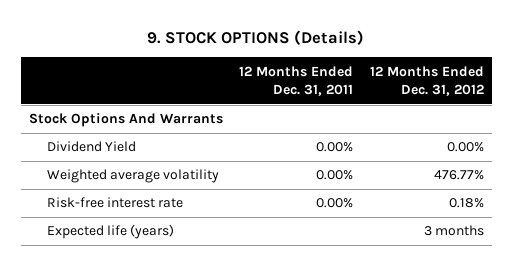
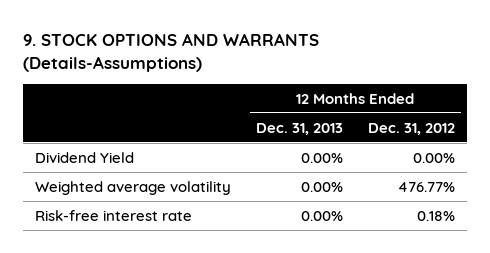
- 9. STOCK OPTIONS (Details)
+ 9. STOCK OPTIONS AND WARRANTS (Details-Assumptions)
- | 12 Months Ended Dec. 31, 2011 | 12 Months Ended Dec. 31, 2012
+ | 12 Months Ended Dec. 31, 2013 | 12 Months Ended Dec. 31, 2012
- Stock Options And Warrants
- Expected life (years) | | 3 months

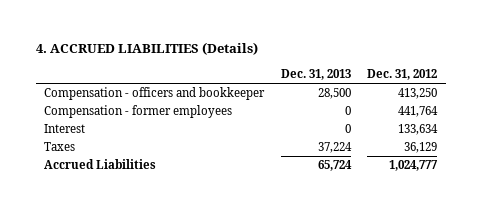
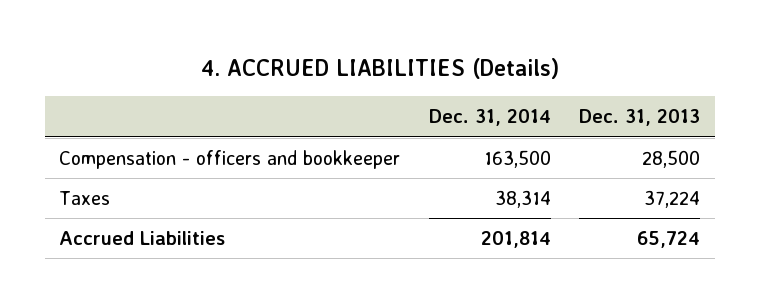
- | Dec. 31, 2013 | Dec. 31, 2012
+ | Dec. 31, 2014 | Dec. 31, 2013
- Compensation - former employees | 0 | 441,764
- Interest | 0 | 133,634

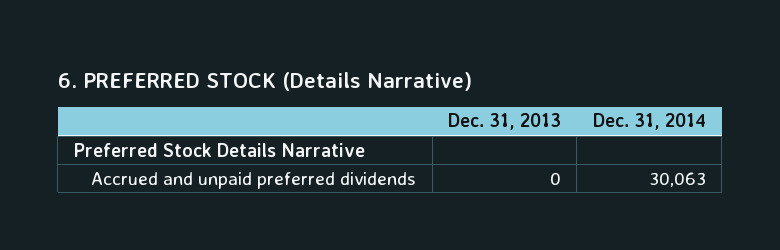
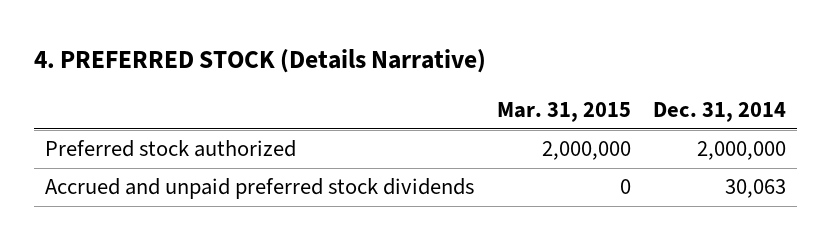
- 6. PREFERRED STOCK (Details Narrative)
+ 4. PREFERRED STOCK (Details Narrative)
- | Dec. 31, 2013 | Dec. 31, 2014
+ | Mar. 31, 2015 | Dec. 31, 2014
- Preferred Stock Details Narrative
- Accrued and unpaid preferred dividends | 0 | 30,063
+ Preferred stock authorized | 2,000,000 | 2,000,000
+ Accrued and unpaid preferred stock dividends | 0 | 30,063

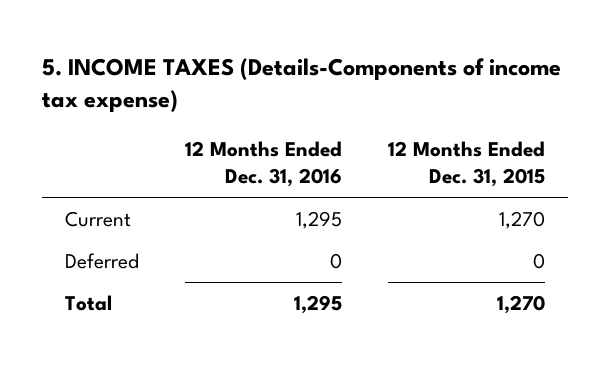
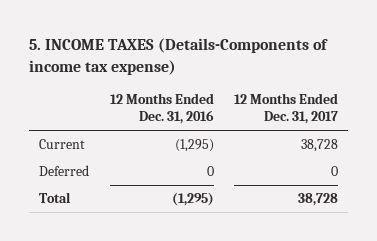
- | 12 Months Ended Dec. 31, 2016 | 12 Months Ended Dec. 31, 2015
+ | 12 Months Ended Dec. 31, 2016 | 12 Months Ended Dec. 31, 2017
- Current | 1,295 | 1,270
+ Current | (1,295) | 38,728
- Total | 1,295 | 1,270
+ Total | (1,295) | 38,728

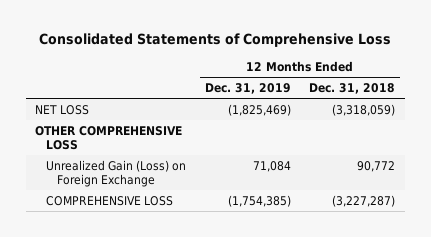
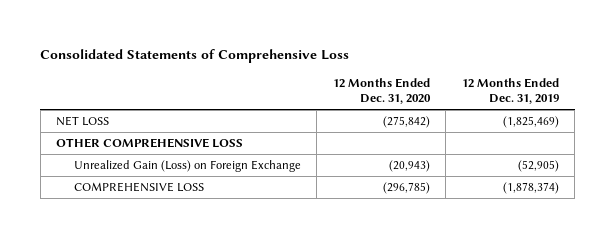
- | 12 Months Ended Dec. 31, 2019 | 12 Months Ended Dec. 31, 2018
+ | 12 Months Ended Dec. 31, 2020 | 12 Months Ended Dec. 31, 2019
- Unrealized Gain (Loss) on Foreign Exchange | 71,084 | 90,772
- COMPREHENSIVE LOSS | (1,754,385) | (3,227,287)
+ Unrealized Gain (Loss) on Foreign Exchange | (20,943) | (52,905)
+ COMPREHENSIVE LOSS | (296,785) | (1,878,374)

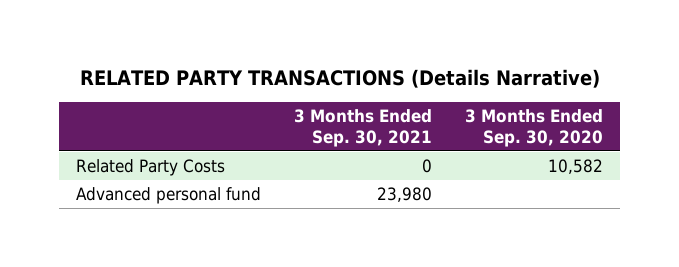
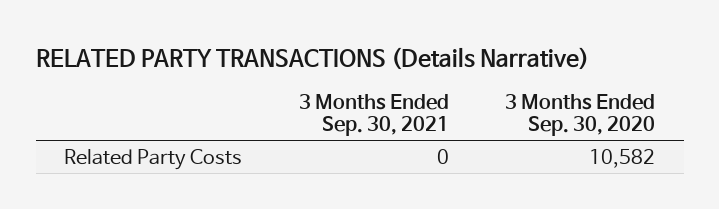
- Advanced personal fund | 23,980 |

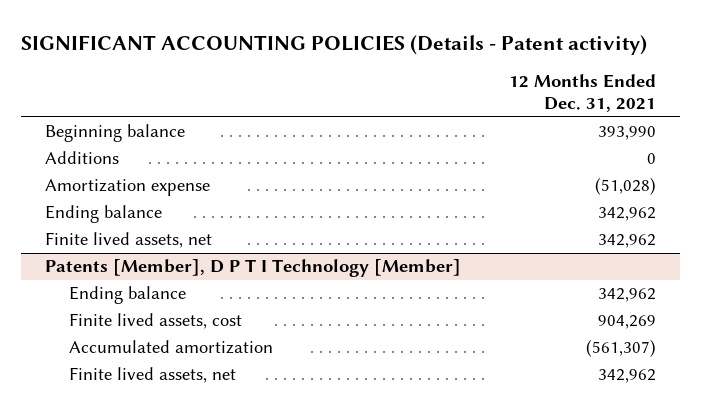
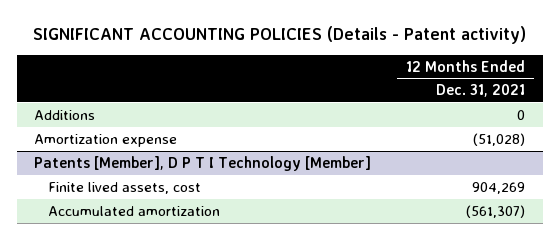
- Beginning balance | 393,990
- Ending balance | 342,962
- Finite lived assets, net | 342,962
@ Patents [Member], D P T I Technology [Member]
- Ending balance | 342,962
- Finite lived assets, net | 342,962

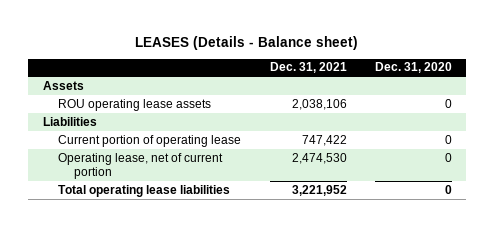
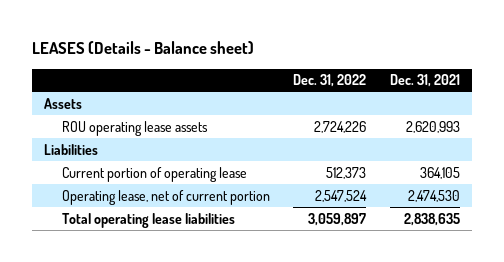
- | Dec. 31, 2021 | Dec. 31, 2020
+ | Dec. 31, 2022 | Dec. 31, 2021
- ROU operating lease assets | 2,038,106 | 0
+ ROU operating lease assets | 2,724,226 | 2,620,993
- Current portion of operating lease | 747,422 | 0
+ Current portion of operating lease | 512,373 | 364,105
- Total operating lease liabilities | 3,221,952 | 0
+ Total operating lease liabilities | 3,059,897 | 2,838,635

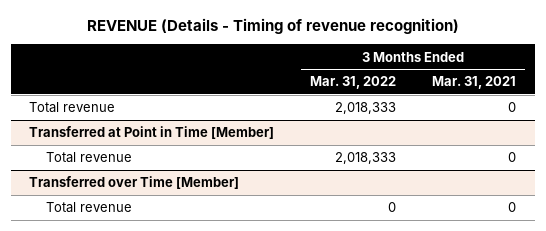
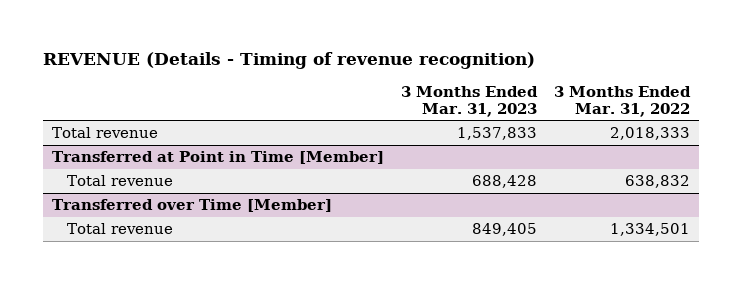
- | 3 Months Ended Mar. 31, 2022 | 3 Months Ended Mar. 31, 2021
+ | 3 Months Ended Mar. 31, 2023 | 3 Months Ended Mar. 31, 2022
@ Transferred at Point in Time [Member]
- Total revenue | 2,018,333 | 0
+ Total revenue | 688,428 | 638,832
@ Transferred over Time [Member]
- Total revenue | 0 | 0
+ Total revenue | 849,405 | 1,334,501

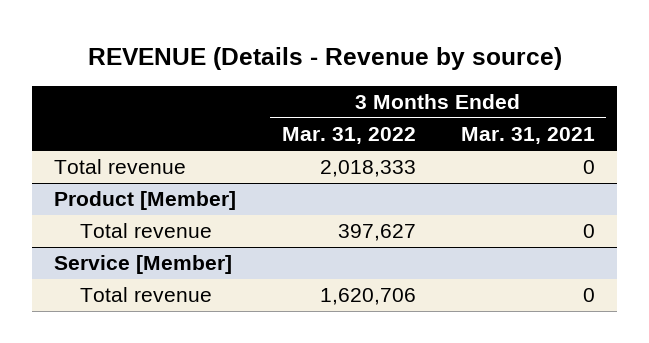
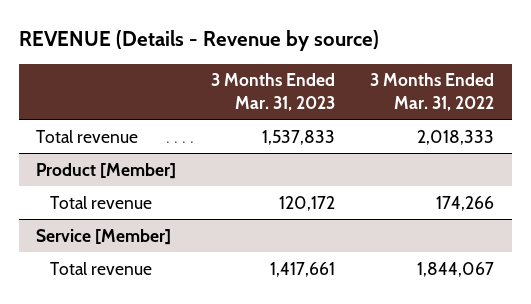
- | 3 Months Ended Mar. 31, 2022 | 3 Months Ended Mar. 31, 2021
+ | 3 Months Ended Mar. 31, 2023 | 3 Months Ended Mar. 31, 2022
@ Product [Member]
- Total revenue | 397,627 | 0
+ Total revenue | 120,172 | 174,266
@ Service [Member]
- Total revenue | 1,620,706 | 0
+ Total revenue | 1,417,661 | 1,844,067

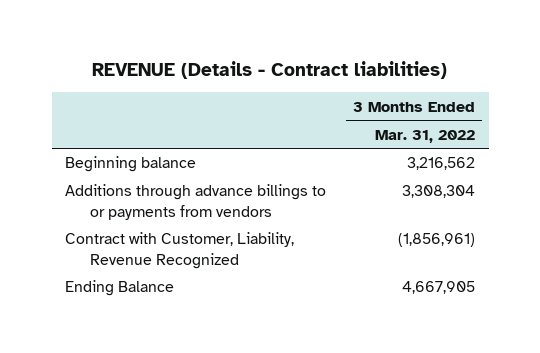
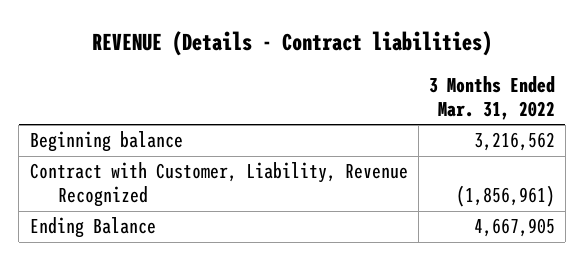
- Additions through advance billings to or payments from vendors | 3,308,304

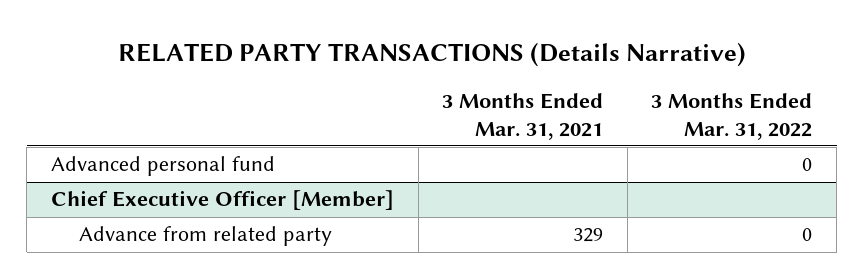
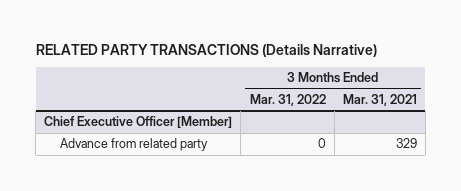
- | 3 Months Ended Mar. 31, 2021 | 3 Months Ended Mar. 31, 2022
+ | 3 Months Ended Mar. 31, 2022 | 3 Months Ended Mar. 31, 2021
- Advanced personal fund | | 0

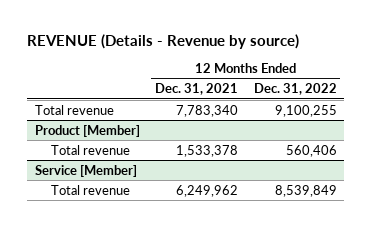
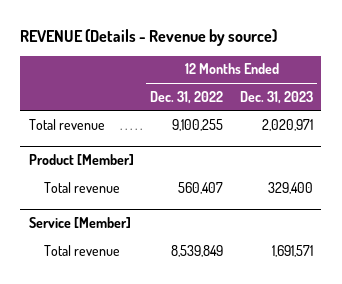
- | 12 Months Ended Dec. 31, 2021 | 12 Months Ended Dec. 31, 2022
+ | 12 Months Ended Dec. 31, 2022 | 12 Months Ended Dec. 31, 2023
@ Product [Member]
- Total revenue | 1,533,378 | 560,406
+ Total revenue | 560,407 | 329,400

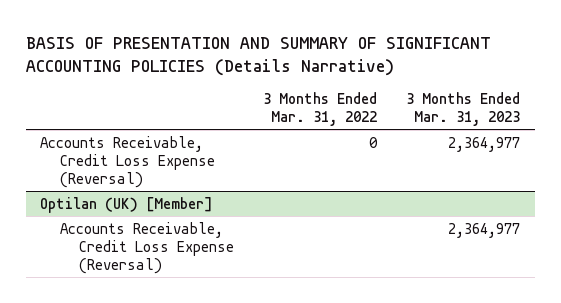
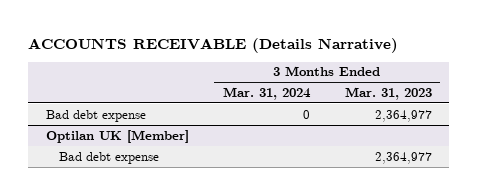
- BASIS OF PRESENTATION AND SUMMARY OF SIGNIFICANT ACCOUNTING POLICIES (Details Narrative)
+ ACCOUNTS RECEIVABLE (Details Narrative)
- | 3 Months Ended Mar. 31, 2022 | 3 Months Ended Mar. 31, 2023
+ | 3 Months Ended Mar. 31, 2024 | 3 Months Ended Mar. 31, 2023
- Accounts Receivable, Credit Loss Expense (Reversal) | 0 | 2,364,977
- Optilan (UK) [Member]
- Accounts Receivable, Credit Loss Expense (Reversal) | | 2,364,977
+ Bad debt expense | 0 | 2,364,977
+ Optilan UK [Member]
+ Bad debt expense | | 2,364,977

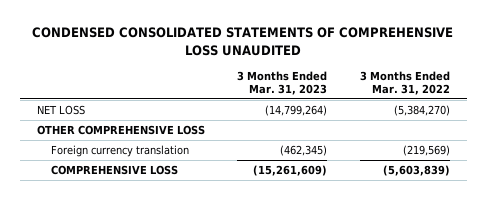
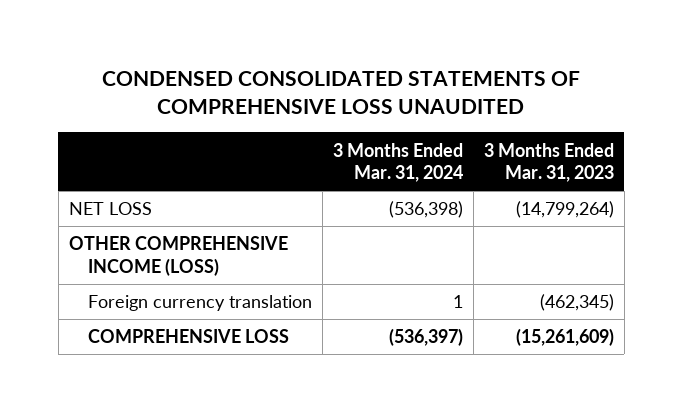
- | 3 Months Ended Mar. 31, 2023 | 3 Months Ended Mar. 31, 2022
+ | 3 Months Ended Mar. 31, 2024 | 3 Months Ended Mar. 31, 2023
- OTHER COMPREHENSIVE LOSS
+ OTHER COMPREHENSIVE INCOME (LOSS)

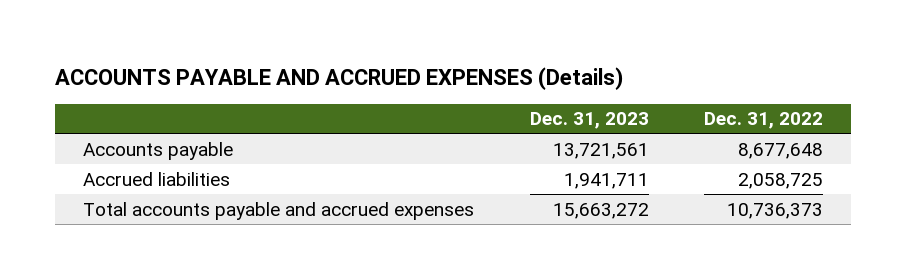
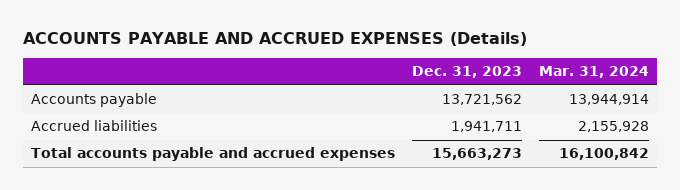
- | Dec. 31, 2023 | Dec. 31, 2022
+ | Dec. 31, 2023 | Mar. 31, 2024
- Accounts payable | 13,721,561 | 8,677,648
+ Accounts payable | 13,721,562 | 13,944,914
- Total accounts payable and accrued expenses | 15,663,272 | 10,736,373
+ Total accounts payable and accrued expenses | 15,663,273 | 16,100,842

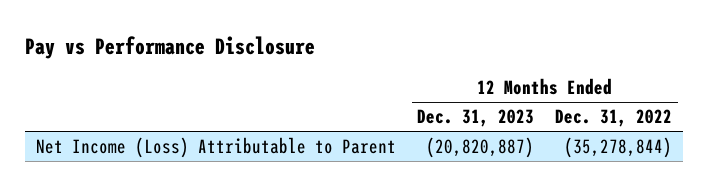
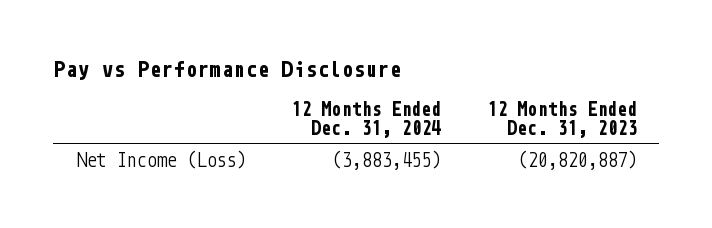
- | 12 Months Ended Dec. 31, 2023 | 12 Months Ended Dec. 31, 2022
+ | 12 Months Ended Dec. 31, 2024 | 12 Months Ended Dec. 31, 2023
- Net Income (Loss) Attributable to Parent | (20,820,887) | (35,278,844)
+ Net Income (Loss) | (3,883,455) | (20,820,887)

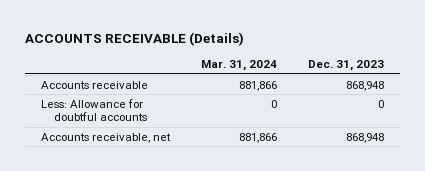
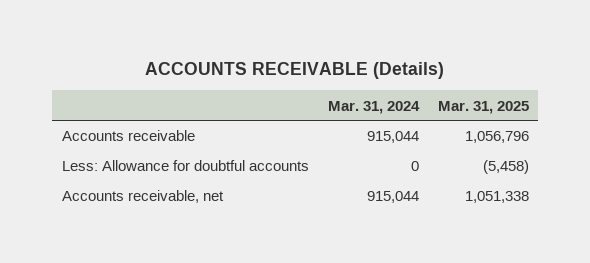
- | Mar. 31, 2024 | Dec. 31, 2023
+ | Mar. 31, 2024 | Mar. 31, 2025
- Accounts receivable | 881,866 | 868,948
+ Accounts receivable | 915,044 | 1,056,796
- Accounts receivable, net | 881,866 | 868,948
+ Accounts receivable, net | 915,044 | 1,051,338

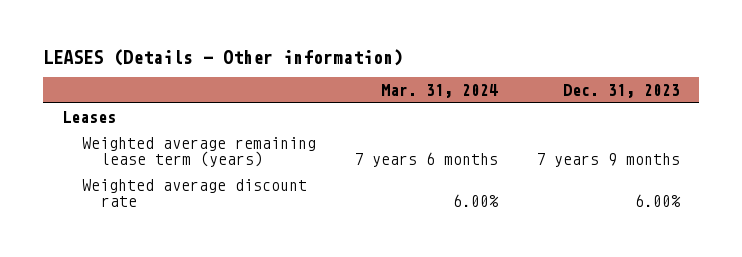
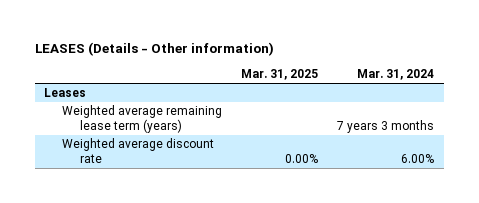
- | Mar. 31, 2024 | Dec. 31, 2023
+ | Mar. 31, 2025 | Mar. 31, 2024
- Weighted average remaining lease term (years) | 7 years 6 months | 7 years 9 months
+ Weighted average remaining lease term (years) | | 7 years 3 months

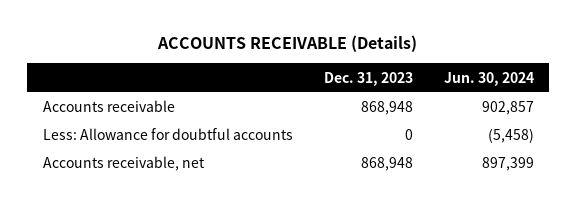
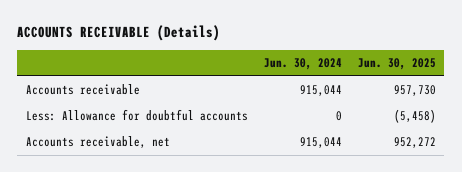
- | Dec. 31, 2023 | Jun. 30, 2024
+ | Jun. 30, 2024 | Jun. 30, 2025
- Accounts receivable | 868,948 | 902,857
- Less: Allowance for doubtful accounts | 0 | (5,458)
- Accounts receivable, net | 868,948 | 897,399
+ Accounts receivable | 915,044 | 957,730
+ Less: Allowance for doubtful accounts | 0 | (5,458)
+ Accounts receivable, net | 915,044 | 952,272

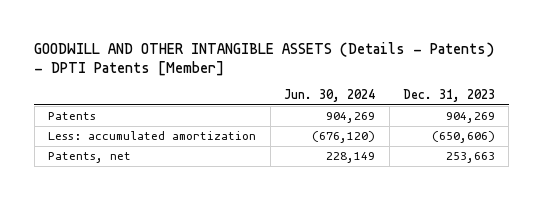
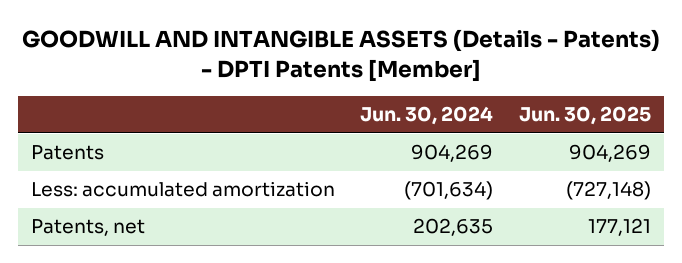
- GOODWILL AND OTHER INTANGIBLE ASSETS (Details - Patents) - DPTI Patents [Member]
+ GOODWILL AND INTANGIBLE ASSETS (Details - Patents) - DPTI Patents [Member]
- | Jun. 30, 2024 | Dec. 31, 2023
+ | Jun. 30, 2024 | Jun. 30, 2025
- Less: accumulated amortization | (676,120) | (650,606)
- Patents, net | 228,149 | 253,663
+ Less: accumulated amortization | (701,634) | (727,148)
+ Patents, net | 202,635 | 177,121

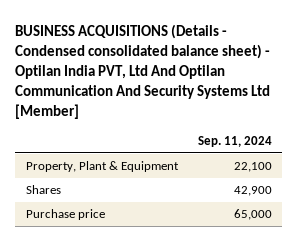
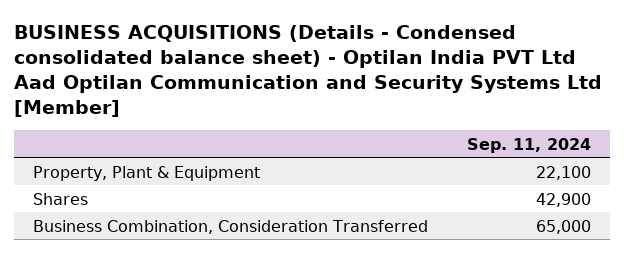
- BUSINESS ACQUISITIONS (Details - Condensed consolidated balance sheet) - Optilan India PVT, Ltd And Optilan Communication And Security Systems Ltd [Member]
+ BUSINESS ACQUISITIONS (Details - Condensed consolidated balance sheet) - Optilan India PVT Ltd Aad Optilan Communication and Security Systems Ltd [Member]
- Purchase price | 65,000
+ Business Combination, Consideration Transferred | 65,000

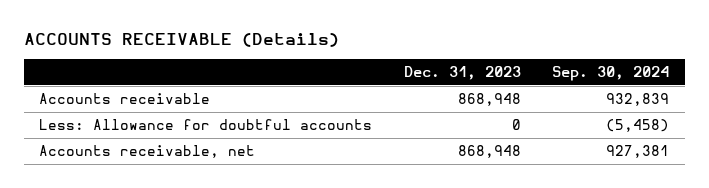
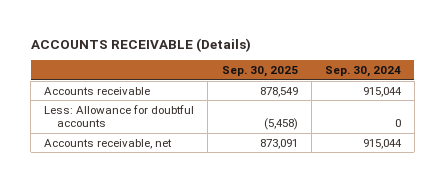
- | Dec. 31, 2023 | Sep. 30, 2024
+ | Sep. 30, 2025 | Sep. 30, 2024
- Accounts receivable | 868,948 | 932,839
- Less: Allowance for doubtful accounts | 0 | (5,458)
- Accounts receivable, net | 868,948 | 927,381
+ Accounts receivable | 878,549 | 915,044
+ Less: Allowance for doubtful accounts | (5,458) | 0
+ Accounts receivable, net | 873,091 | 915,044

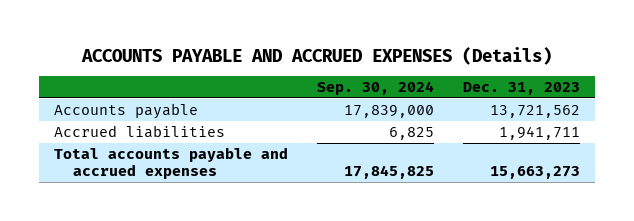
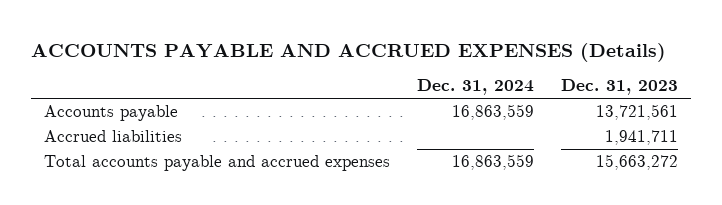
- | Sep. 30, 2024 | Dec. 31, 2023
+ | Dec. 31, 2024 | Dec. 31, 2023
- Accounts payable | 17,839,000 | 13,721,562
+ Accounts payable | 16,863,559 | 13,721,561
- Total accounts payable and accrued expenses | 17,845,825 | 15,663,273
+ Total accounts payable and accrued expenses | 16,863,559 | 15,663,272

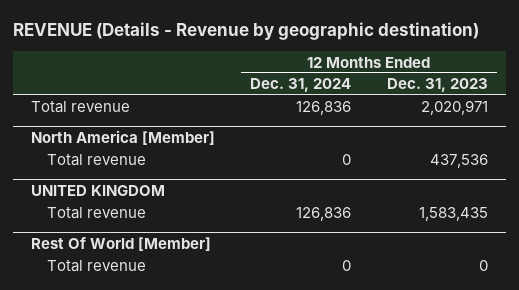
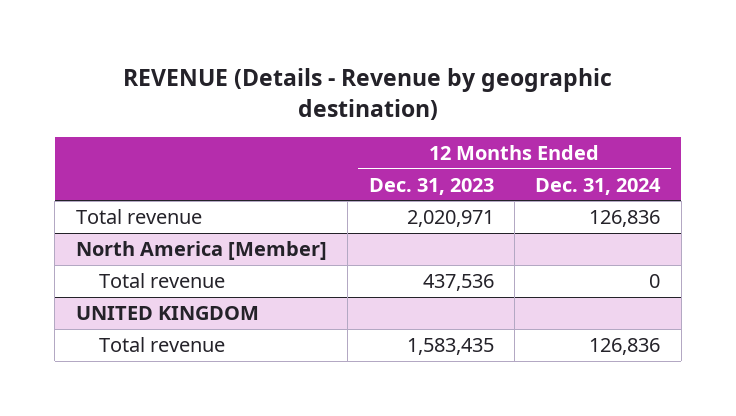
- | 12 Months Ended Dec. 31, 2024 | 12 Months Ended Dec. 31, 2023
+ | 12 Months Ended Dec. 31, 2023 | 12 Months Ended Dec. 31, 2024
- Rest Of World [Member]
- Total revenue | 0 | 0

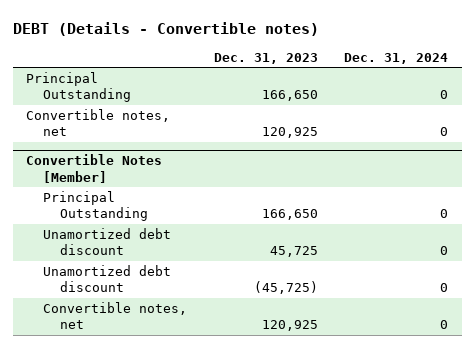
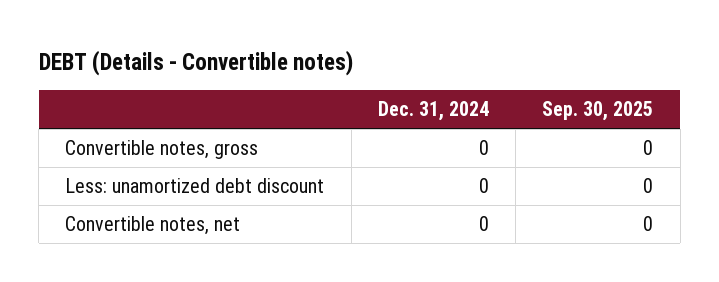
- | Dec. 31, 2023 | Dec. 31, 2024
+ | Dec. 31, 2024 | Sep. 30, 2025
- Principal Outstanding | 166,650 | 0
- Convertible notes, net | 120,925 | 0
- Convertible Notes [Member]
- Principal Outstanding | 166,650 | 0
- Unamortized debt discount | 45,725 | 0
- Unamortized debt discount | (45,725) | 0
+ Convertible notes, gross | 0 | 0
+ Less: unamortized debt discount | 0 | 0

